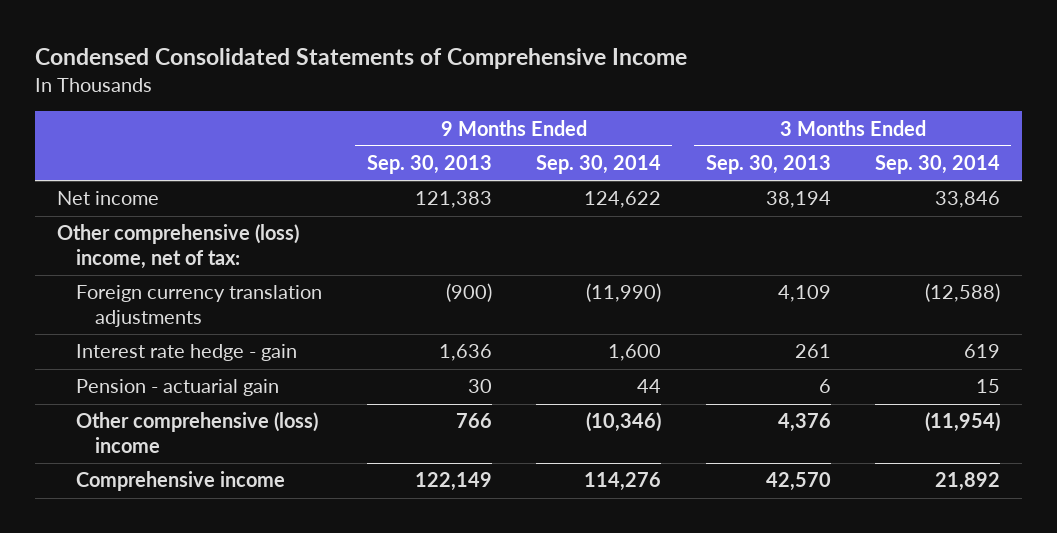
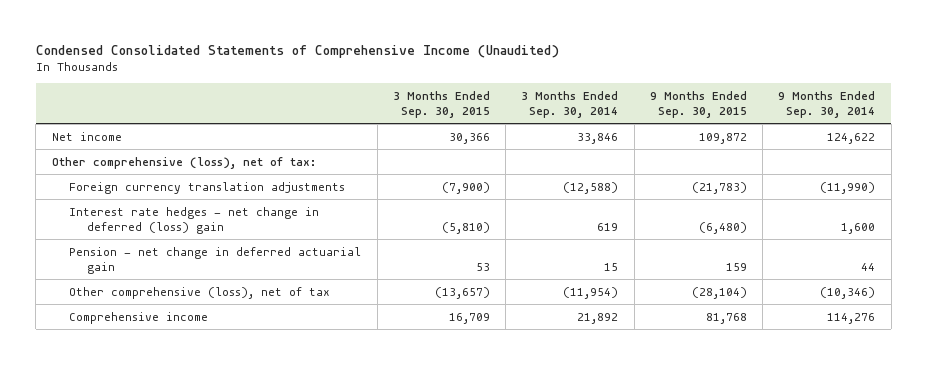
- Condensed Consolidated Statements of Comprehensive Income
+ Condensed Consolidated Statements of Comprehensive Income (Unaudited)
- | 9 Months Ended Sep. 30, 2013 | 9 Months Ended Sep. 30, 2014 | 3 Months Ended Sep. 30, 2013 | 3 Months Ended Sep. 30, 2014
+ | 3 Months Ended Sep. 30, 2015 | 3 Months Ended Sep. 30, 2014 | 9 Months Ended Sep. 30, 2015 | 9 Months Ended Sep. 30, 2014
- Other comprehensive (loss) income, net of tax:
+ Other comprehensive (loss), net of tax:
- Interest rate hedge - gain | 1,636 | 1,600 | 261 | 619
- Pension - actuarial gain | 30 | 44 | 6 | 15
- Other comprehensive (loss) income | 766 | (10,346) | 4,376 | (11,954)
+ Interest rate hedges - net change in deferred (loss) gain | (5,810) | 619 | (6,480) | 1,600
+ Pension - net change in deferred actuarial gain | 53 | 15 | 159 | 44
+ Other comprehensive (loss), net of tax | (13,657) | (11,954) | (28,104) | (10,346)

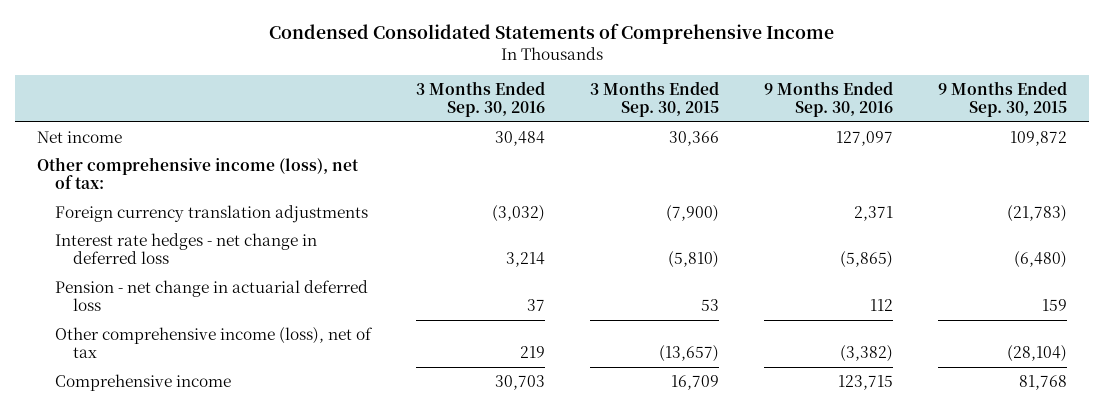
- Condensed Consolidated Statements of Comprehensive Income (Unaudited)
+ Condensed Consolidated Statements of Comprehensive Income
- | 3 Months Ended Sep. 30, 2015 | 3 Months Ended Sep. 30, 2014 | 9 Months Ended Sep. 30, 2015 | 9 Months Ended Sep. 30, 2014
+ | 3 Months Ended Sep. 30, 2016 | 3 Months Ended Sep. 30, 2015 | 9 Months Ended Sep. 30, 2016 | 9 Months Ended Sep. 30, 2015
- Other comprehensive (loss), net of tax:
+ Other comprehensive income (loss), net of tax:
- Interest rate hedges - net change in deferred (loss) gain | (5,810) | 619 | (6,480) | 1,600
- Pension - net change in deferred actuarial gain | 53 | 15 | 159 | 44
- Other comprehensive (loss), net of tax | (13,657) | (11,954) | (28,104) | (10,346)
+ Interest rate hedges - net change in deferred loss | 3,214 | (5,810) | (5,865) | (6,480)
+ Pension - net change in actuarial deferred loss | 37 | 53 | 112 | 159
+ Other comprehensive income (loss), net of tax | 219 | (13,657) | (3,382) | (28,104)

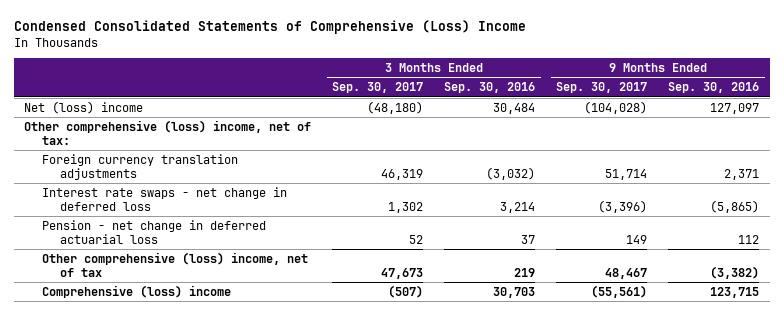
- Condensed Consolidated Statements of Comprehensive Income
+ Condensed Consolidated Statements of Comprehensive (Loss) Income
- | 3 Months Ended Sep. 30, 2016 | 3 Months Ended Sep. 30, 2015 | 9 Months Ended Sep. 30, 2016 | 9 Months Ended Sep. 30, 2015
+ | 3 Months Ended Sep. 30, 2017 | 3 Months Ended Sep. 30, 2016 | 9 Months Ended Sep. 30, 2017 | 9 Months Ended Sep. 30, 2016
- Net income | 30,484 | 30,366 | 127,097 | 109,872
- Other comprehensive income (loss), net of tax:
+ Net (loss) income | (48,180) | 30,484 | (104,028) | 127,097
+ Other comprehensive (loss) income, net of tax:
- Interest rate hedges - net change in deferred loss | 3,214 | (5,810) | (5,865) | (6,480)
- Pension - net change in actuarial deferred loss | 37 | 53 | 112 | 159
- Other comprehensive income (loss), net of tax | 219 | (13,657) | (3,382) | (28,104)
- Comprehensive income | 30,703 | 16,709 | 123,715 | 81,768
+ Interest rate swaps - net change in deferred loss | 1,302 | 3,214 | (3,396) | (5,865)
+ Pension - net change in deferred actuarial loss | 52 | 37 | 149 | 112
+ Other comprehensive (loss) income, net of tax | 47,673 | 219 | 48,467 | (3,382)
+ Comprehensive (loss) income | (507) | 30,703 | (55,561) | 123,715

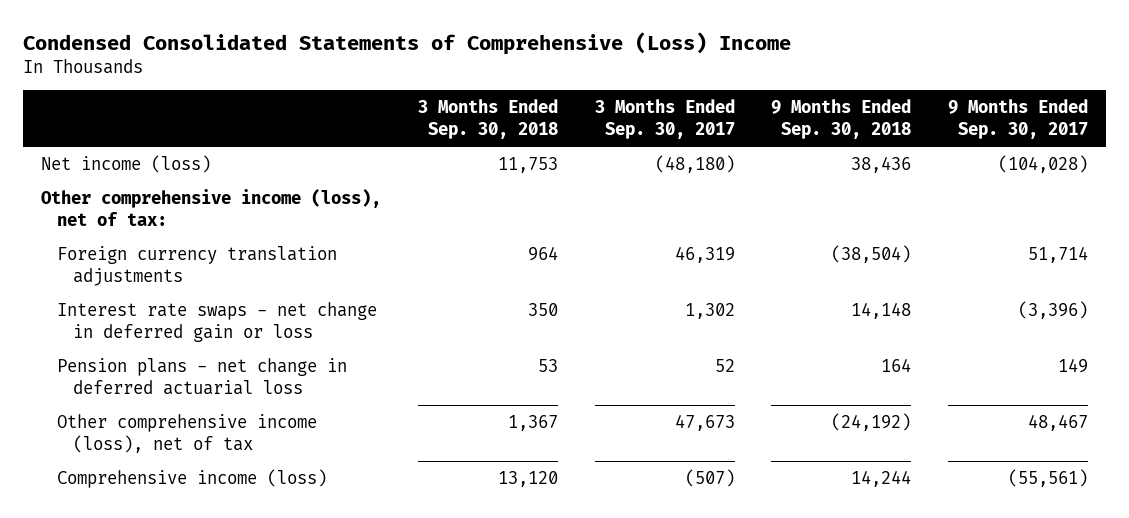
- | 3 Months Ended Sep. 30, 2017 | 3 Months Ended Sep. 30, 2016 | 9 Months Ended Sep. 30, 2017 | 9 Months Ended Sep. 30, 2016
+ | 3 Months Ended Sep. 30, 2018 | 3 Months Ended Sep. 30, 2017 | 9 Months Ended Sep. 30, 2018 | 9 Months Ended Sep. 30, 2017
- Net (loss) income | (48,180) | 30,484 | (104,028) | 127,097
- Other comprehensive (loss) income, net of tax:
+ Net income (loss) | 11,753 | (48,180) | 38,436 | (104,028)
+ Other comprehensive income (loss), net of tax:
- Interest rate swaps - net change in deferred loss | 1,302 | 3,214 | (3,396) | (5,865)
- Pension - net change in deferred actuarial loss | 52 | 37 | 149 | 112
- Other comprehensive (loss) income, net of tax | 47,673 | 219 | 48,467 | (3,382)
- Comprehensive (loss) income | (507) | 30,703 | (55,561) | 123,715
+ Interest rate swaps - net change in deferred gain or loss | 350 | 1,302 | 14,148 | (3,396)
+ Pension plans - net change in deferred actuarial loss | 53 | 52 | 164 | 149
+ Other comprehensive income (loss), net of tax | 1,367 | 47,673 | (24,192) | 48,467
+ Comprehensive income (loss) | 13,120 | (507) | 14,244 | (55,561)

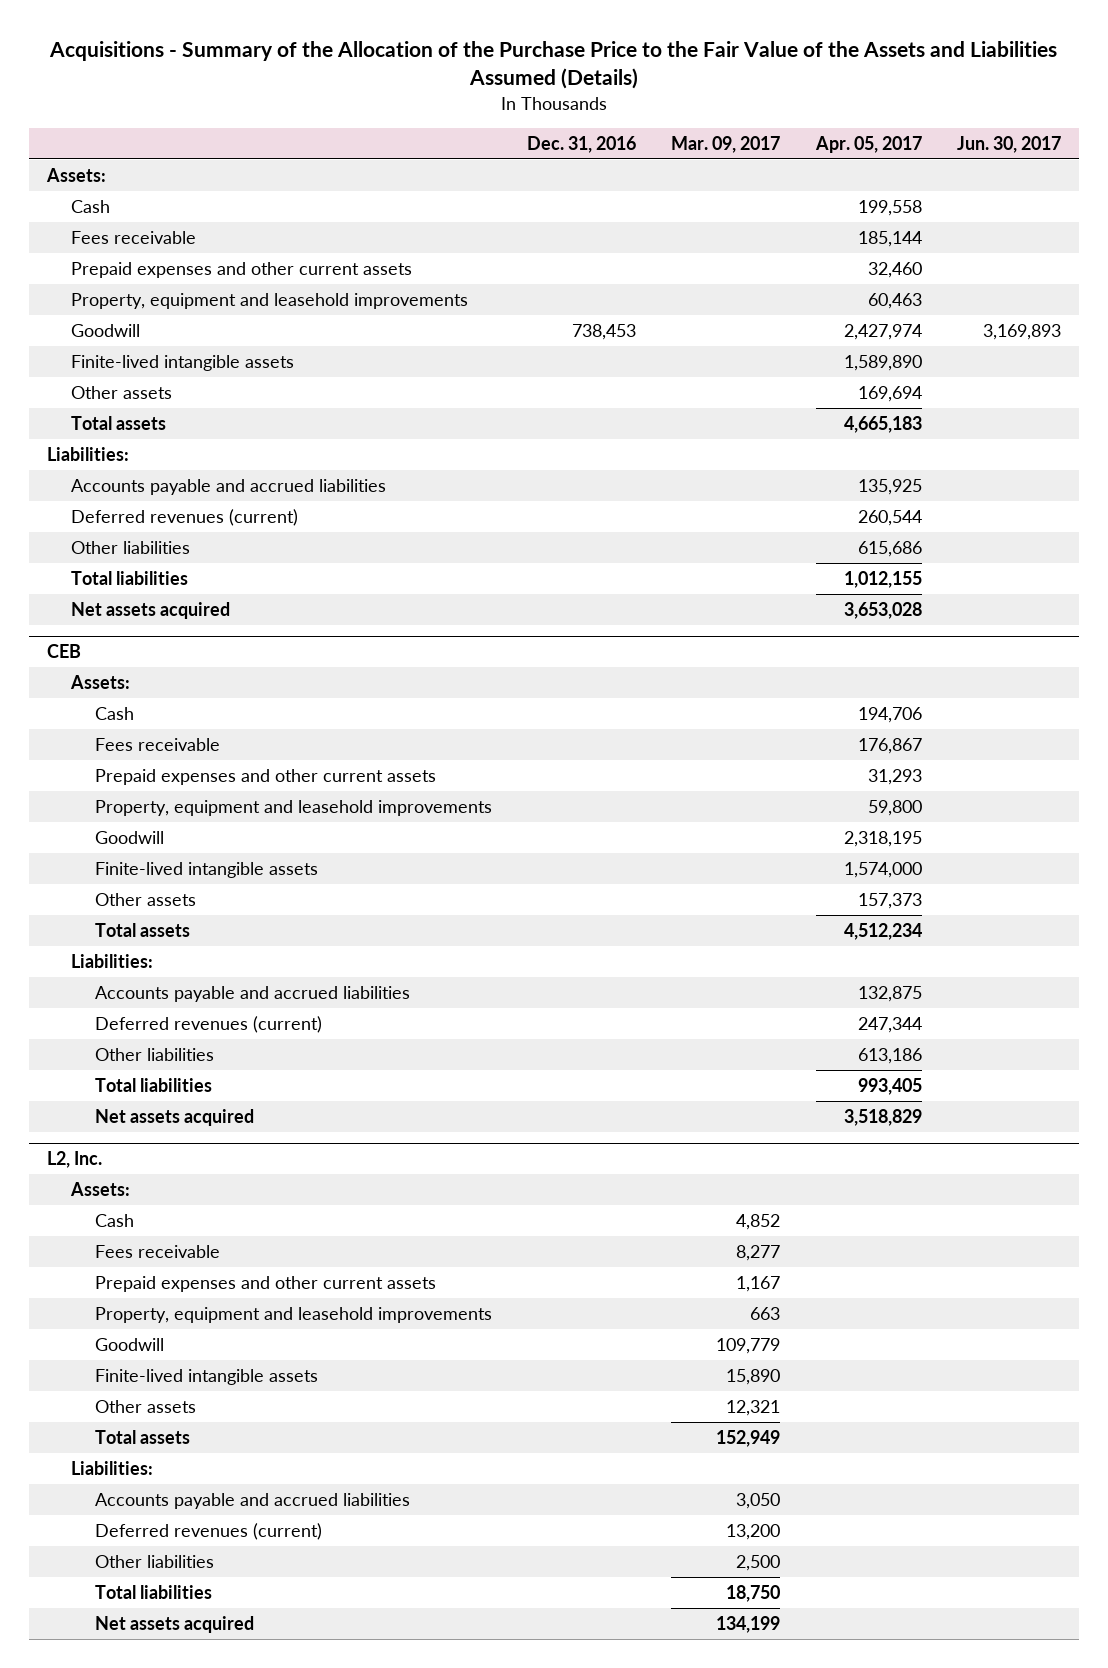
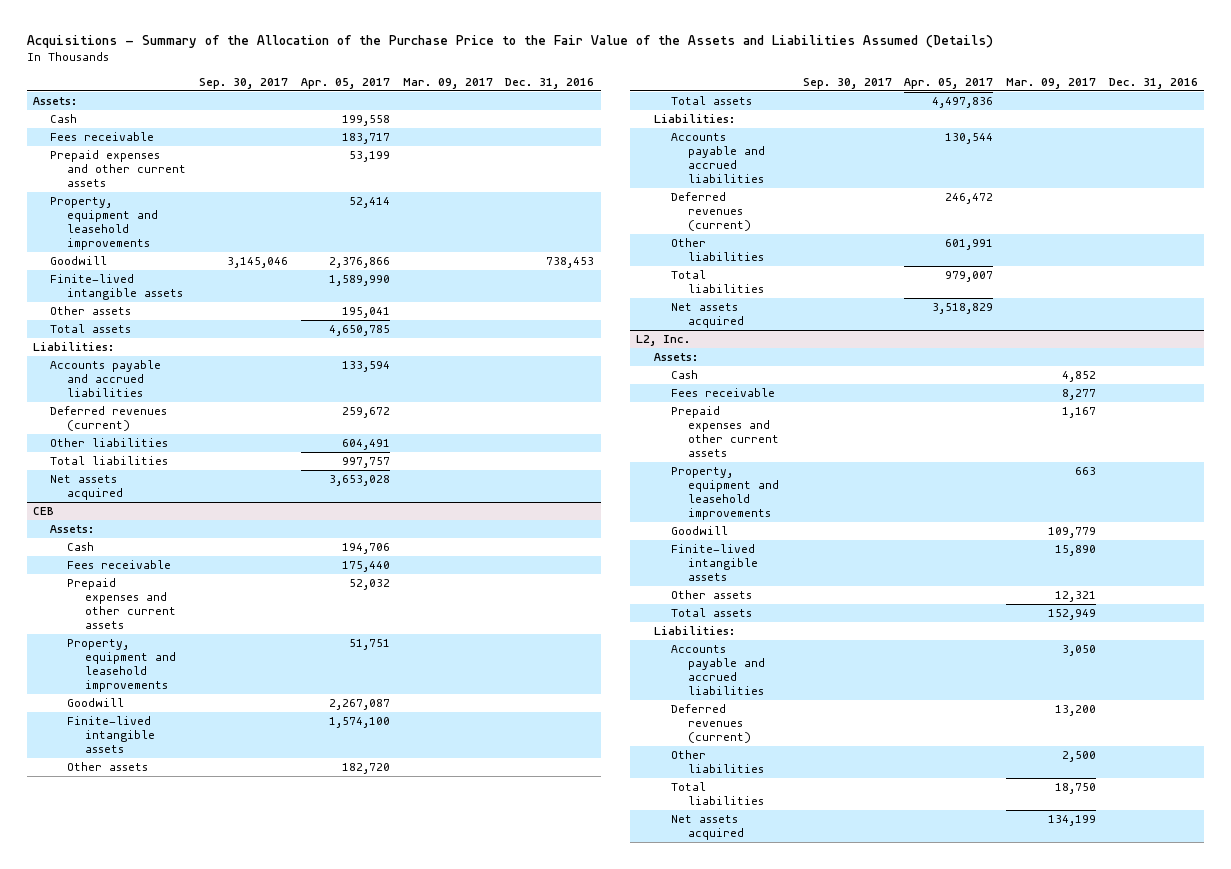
- | Dec. 31, 2016 | Mar. 09, 2017 | Apr. 05, 2017 | Jun. 30, 2017
+ | Sep. 30, 2017 | Apr. 05, 2017 | Mar. 09, 2017 | Dec. 31, 2016
- Fees receivable | | | 185,144 |
- Prepaid expenses and other current assets | | | 32,460 |
- Property, equipment and leasehold improvements | | | 60,463 |
- Goodwill | 738,453 | | 2,427,974 | 3,169,893
- Finite-lived intangible assets | | | 1,589,890 |
- Other assets | | | 169,694 |
- Total assets | | | 4,665,183 |
+ Fees receivable | | 183,717 | |
+ Prepaid expenses and other current assets | | 53,199 | |
+ Property, equipment and leasehold improvements | | 52,414 | |
+ Goodwill | 3,145,046 | 2,376,866 | | 738,453
+ Finite-lived intangible assets | | 1,589,990 | |
+ Other assets | | 195,041 | |
+ Total assets | | 4,650,785 | |
- Accounts payable and accrued liabilities | | | 135,925 |
- Deferred revenues (current) | | | 260,544 |
- Other liabilities | | | 615,686 |
- Total liabilities | | | 1,012,155 |
+ Accounts payable and accrued liabilities | | 133,594 | |
+ Deferred revenues (current) | | 259,672 | |
+ Other liabilities | | 604,491 | |
+ Total liabilities | | 997,757 | |
@ CEB
- Fees receivable | | | 176,867 |
- Prepaid expenses and other current assets | | | 31,293 |
- Property, equipment and leasehold improvements | | | 59,800 |
- Goodwill | | | 2,318,195 |
- Finite-lived intangible assets | | | 1,574,000 |
- Other assets | | | 157,373 |
- Total assets | | | 4,512,234 |
+ Fees receivable | | 175,440 | |
+ Prepaid expenses and other current assets | | 52,032 | |
+ Property, equipment and leasehold improvements | | 51,751 | |
+ Goodwill | | 2,267,087 | |
+ Finite-lived intangible assets | | 1,574,100 | |
+ Other assets | | 182,720 | |
+ Total assets | | 4,497,836 | |
- Accounts payable and accrued liabilities | | | 132,875 |
- Deferred revenues (current) | | | 247,344 |
- Other liabilities | | | 613,186 |
- Total liabilities | | | 993,405 |
+ Accounts payable and accrued liabilities | | 130,544 | |
+ Deferred revenues (current) | | 246,472 | |
+ Other liabilities | | 601,991 | |
+ Total liabilities | | 979,007 | |

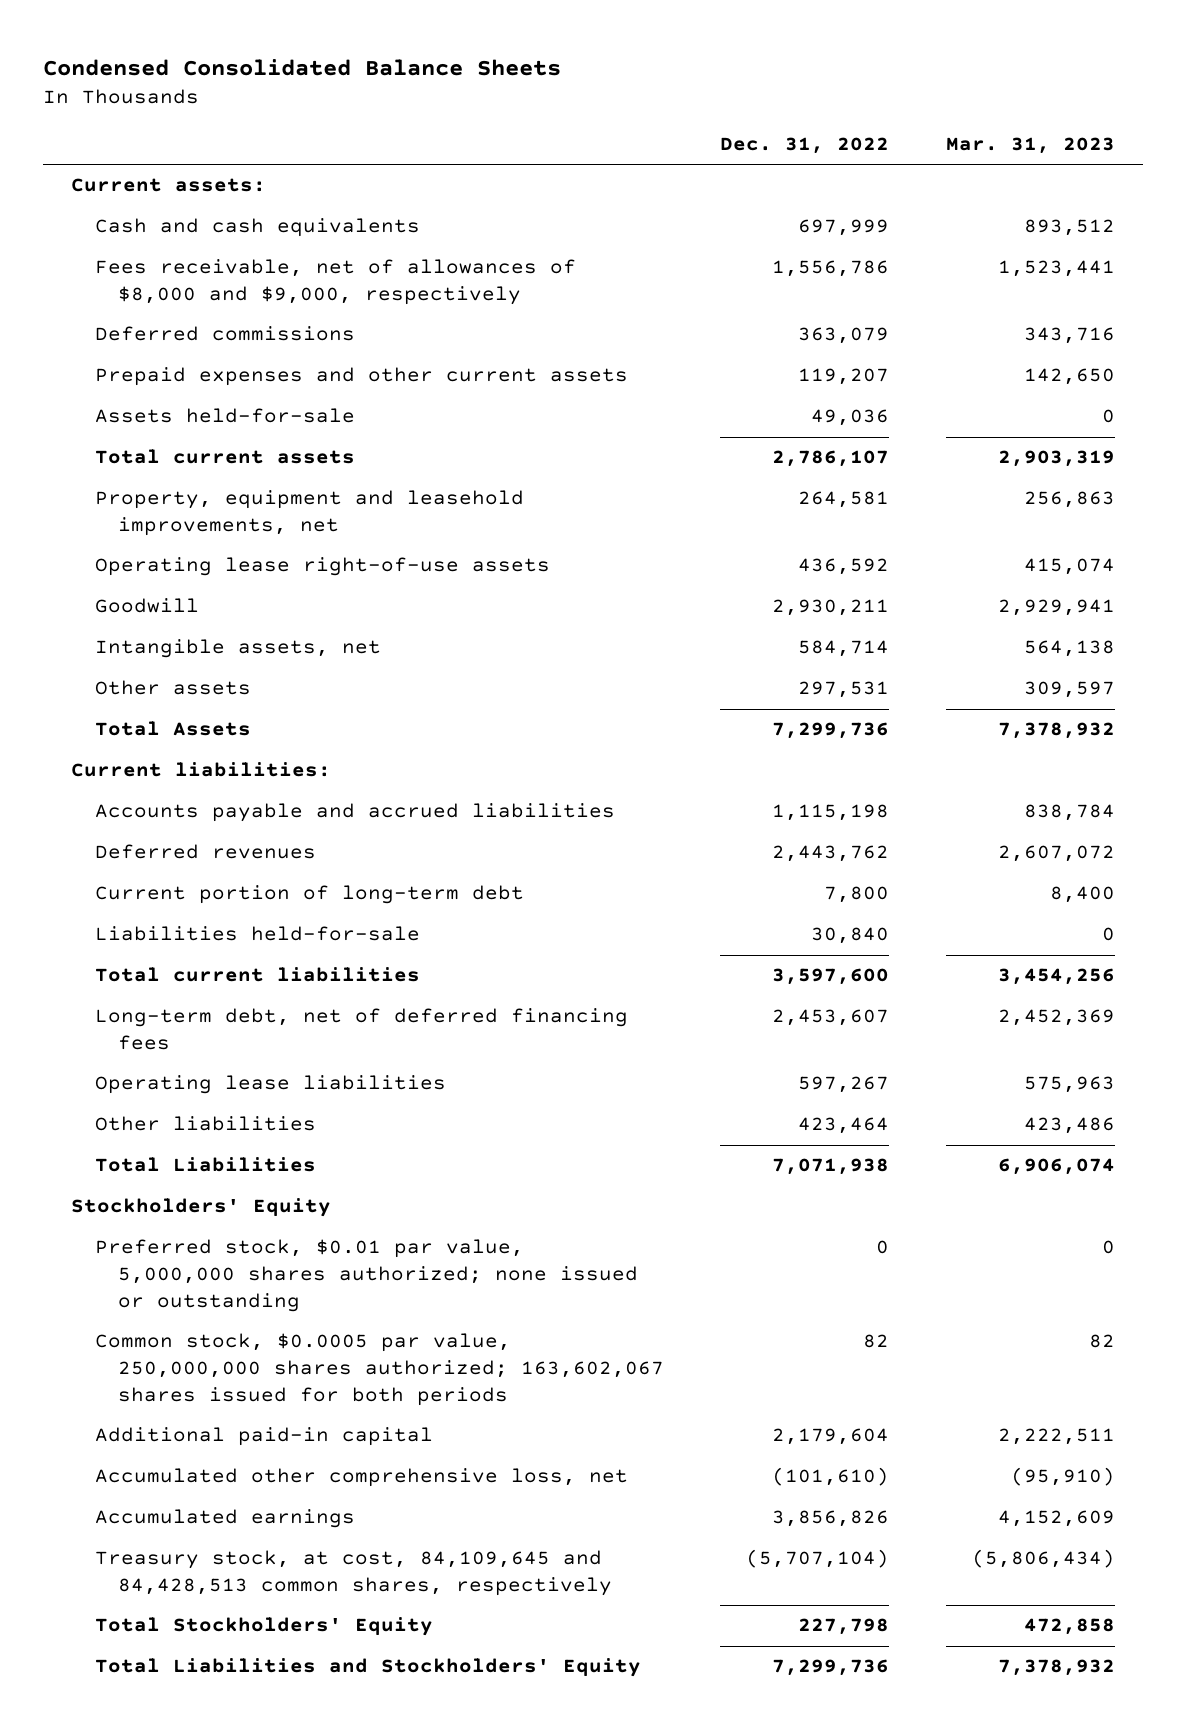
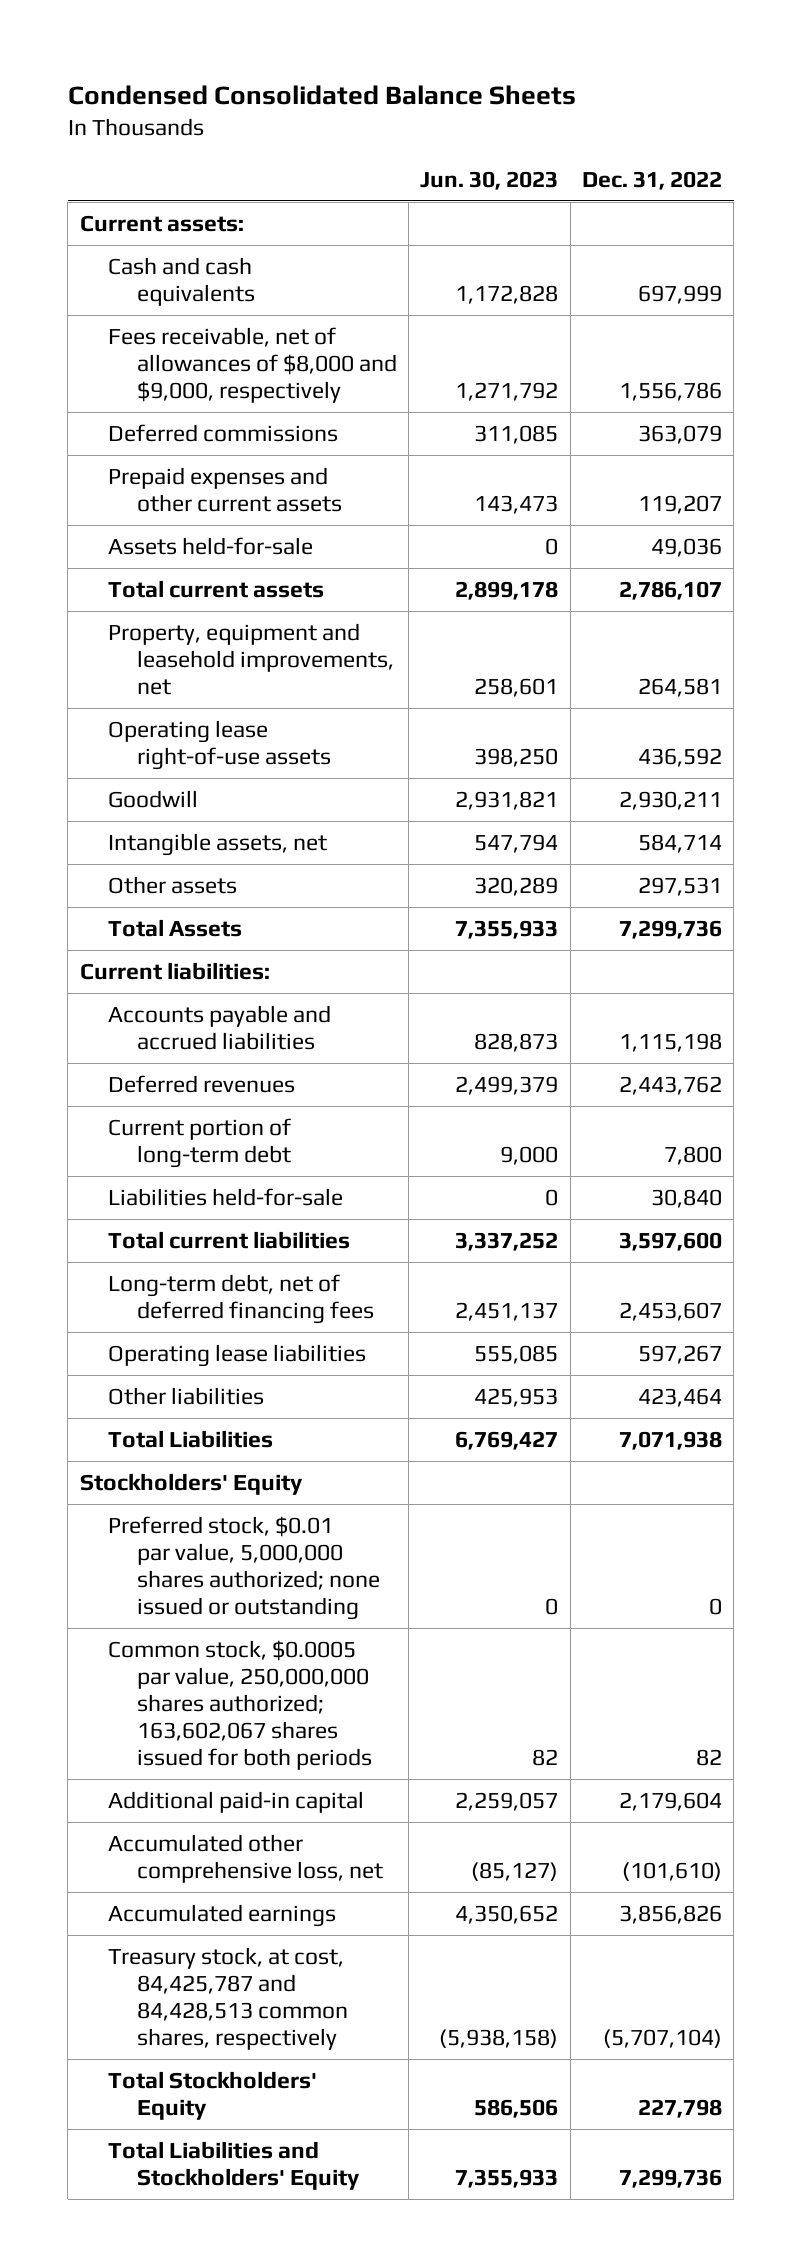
- | Dec. 31, 2022 | Mar. 31, 2023
+ | Jun. 30, 2023 | Dec. 31, 2022
- Treasury stock, at cost, 84,109,645 and 84,428,513 common shares, respectively | (5,707,104) | (5,806,434)
+ Treasury stock, at cost, 84,425,787 and 84,428,513 common shares, respectively | (5,938,158) | (5,707,104)

